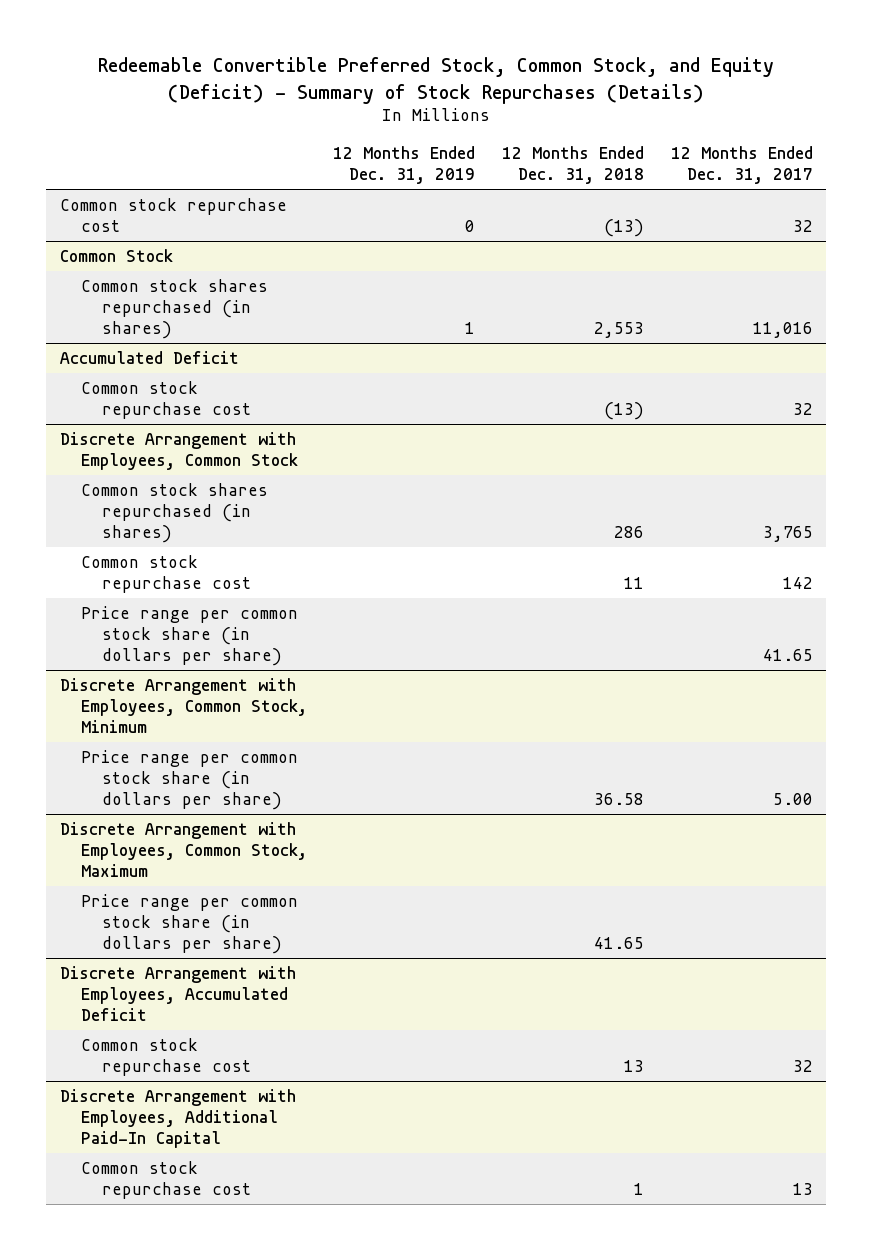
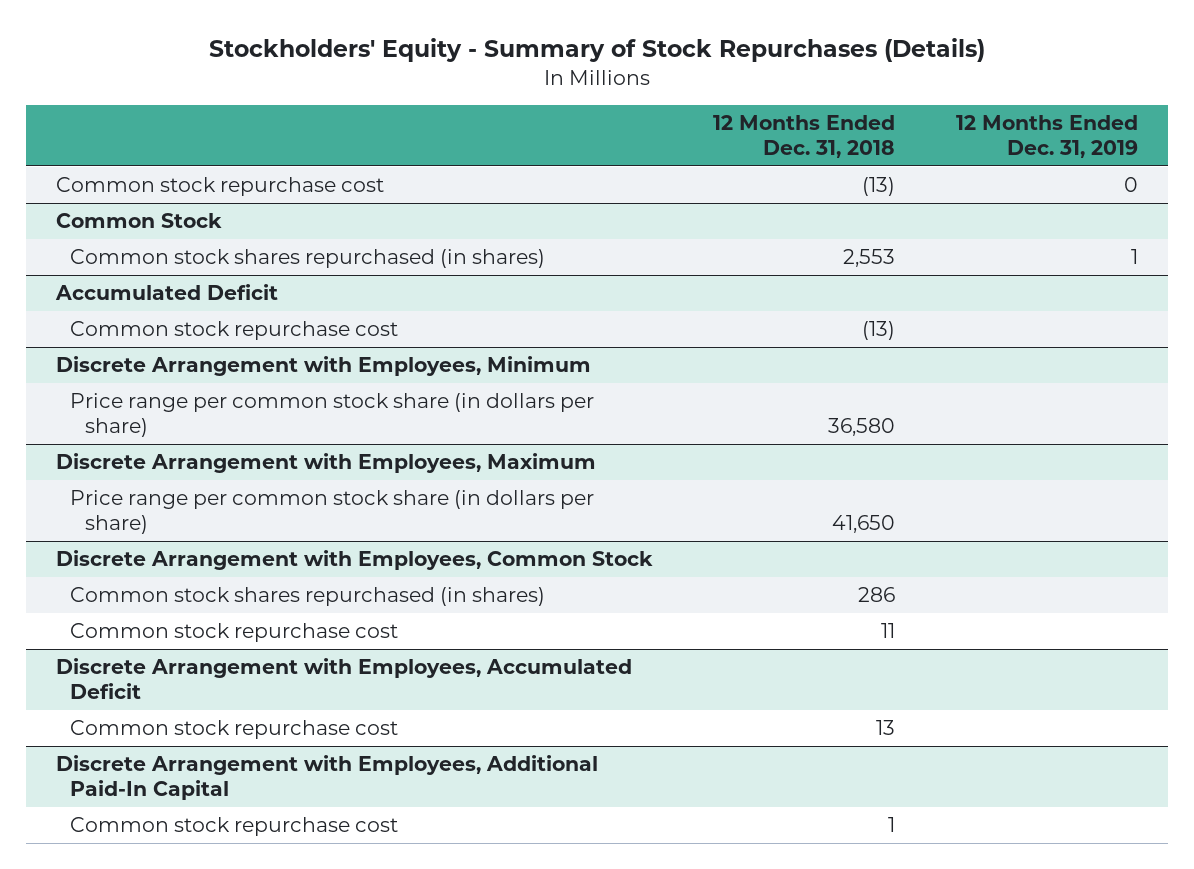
- Redeemable Convertible Preferred Stock, Common Stock, and Equity (Deficit) - Summary of Stock Repurchases (Details)
+ Stockholders' Equity - Summary of Stock Repurchases (Details)
- | 12 Months Ended Dec. 31, 2019 | 12 Months Ended Dec. 31, 2018 | 12 Months Ended Dec. 31, 2017
+ | 12 Months Ended Dec. 31, 2018 | 12 Months Ended Dec. 31, 2019
+ Discrete Arrangement with Employees, Minimum
+ Price range per common stock share (in dollars per share) | 36,580 |
+ Discrete Arrangement with Employees, Maximum
+ Price range per common stock share (in dollars per share) | 41,650 |
@ Discrete Arrangement with Employees, Common Stock
- Price range per common stock share (in dollars per share) | | | 41.65
- Discrete Arrangement with Employees, Common Stock, Minimum
- Price range per common stock share (in dollars per share) | | 36.58 | 5.00
- Discrete Arrangement with Employees, Common Stock, Maximum
- Price range per common stock share (in dollars per share) | | 41.65 |

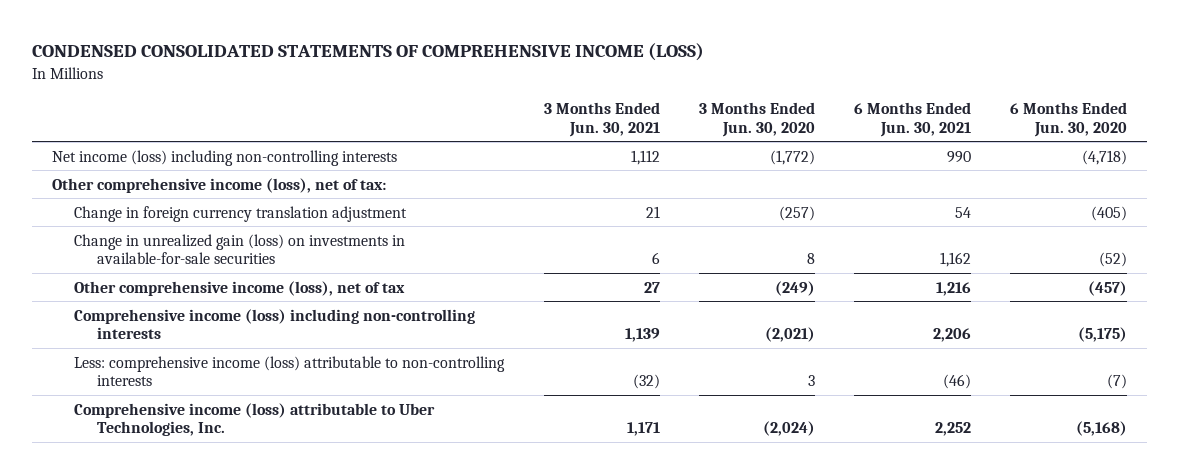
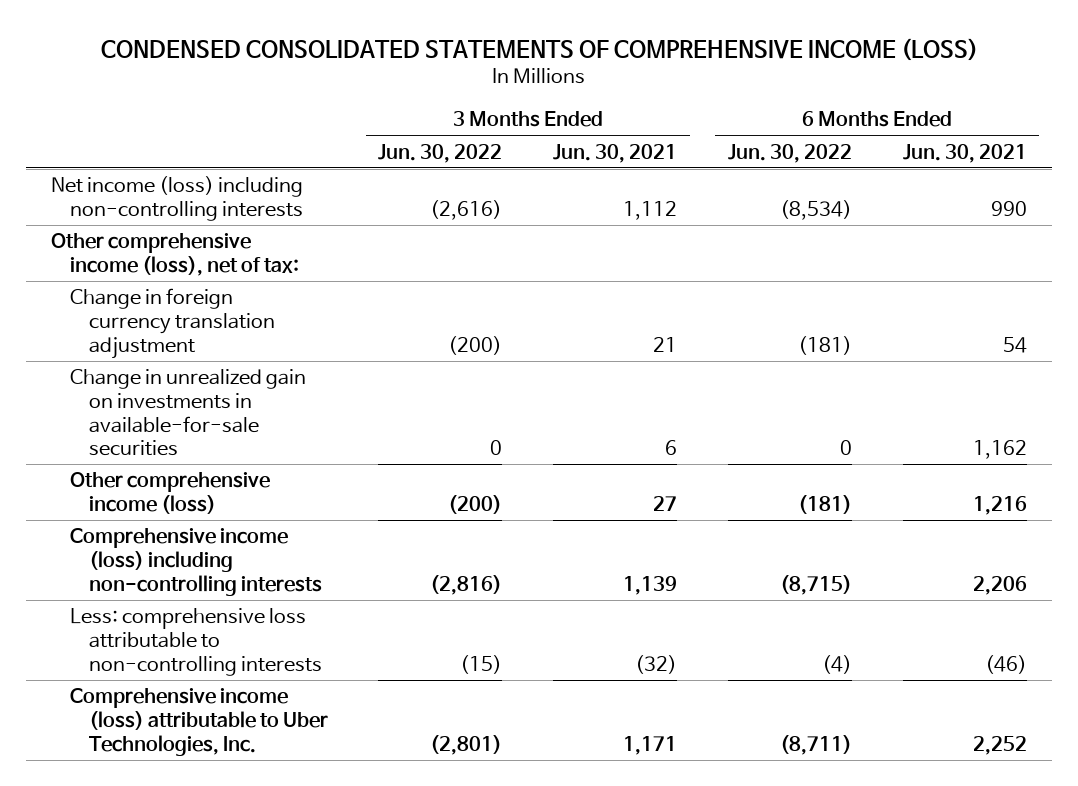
- | 3 Months Ended Jun. 30, 2021 | 3 Months Ended Jun. 30, 2020 | 6 Months Ended Jun. 30, 2021 | 6 Months Ended Jun. 30, 2020
+ | 3 Months Ended Jun. 30, 2022 | 3 Months Ended Jun. 30, 2021 | 6 Months Ended Jun. 30, 2022 | 6 Months Ended Jun. 30, 2021
- Change in unrealized gain (loss) on investments in available-for-sale securities | 6 | 8 | 1,162 | (52)
- Other comprehensive income (loss), net of tax | 27 | (249) | 1,216 | (457)
+ Change in unrealized gain on investments in available-for-sale securities | 0 | 6 | 0 | 1,162
+ Other comprehensive income (loss) | (200) | 27 | (181) | 1,216
- Less: comprehensive income (loss) attributable to non-controlling interests | (32) | 3 | (46) | (7)
+ Less: comprehensive loss attributable to non-controlling interests | (15) | (32) | (4) | (46)

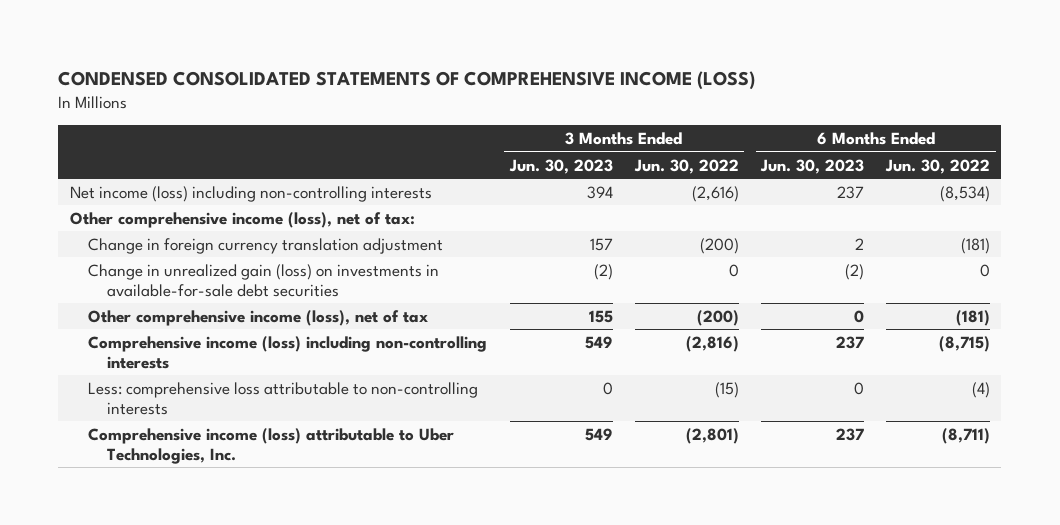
- | 3 Months Ended Jun. 30, 2022 | 3 Months Ended Jun. 30, 2021 | 6 Months Ended Jun. 30, 2022 | 6 Months Ended Jun. 30, 2021
+ | 3 Months Ended Jun. 30, 2023 | 3 Months Ended Jun. 30, 2022 | 6 Months Ended Jun. 30, 2023 | 6 Months Ended Jun. 30, 2022
- Change in unrealized gain on investments in available-for-sale securities | 0 | 6 | 0 | 1,162
- Other comprehensive income (loss) | (200) | 27 | (181) | 1,216
+ Change in unrealized gain (loss) on investments in available-for-sale debt securities | (2) | 0 | (2) | 0
+ Other comprehensive income (loss), net of tax | 155 | (200) | 0 | (181)

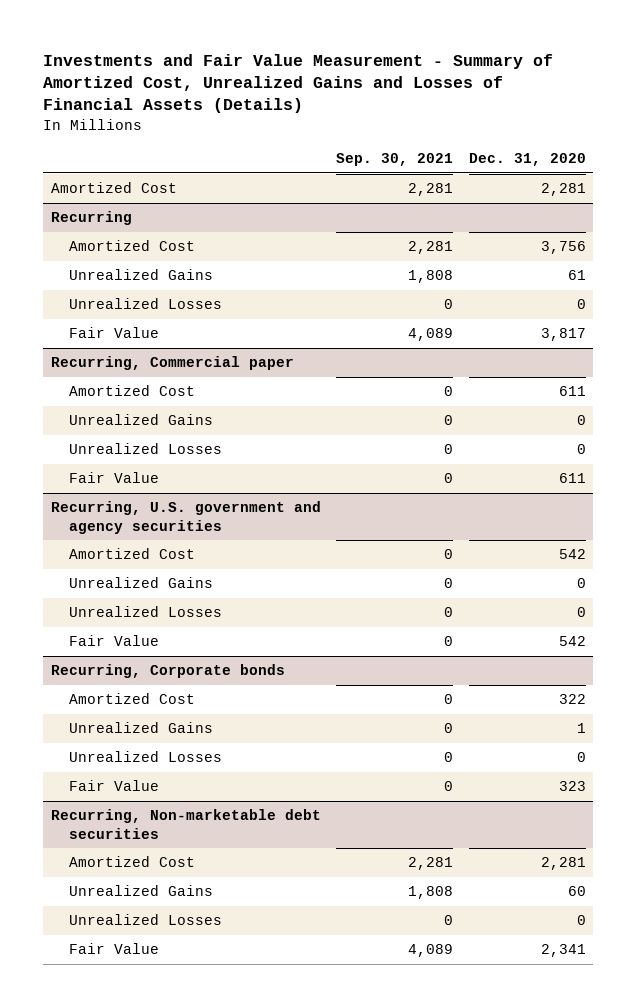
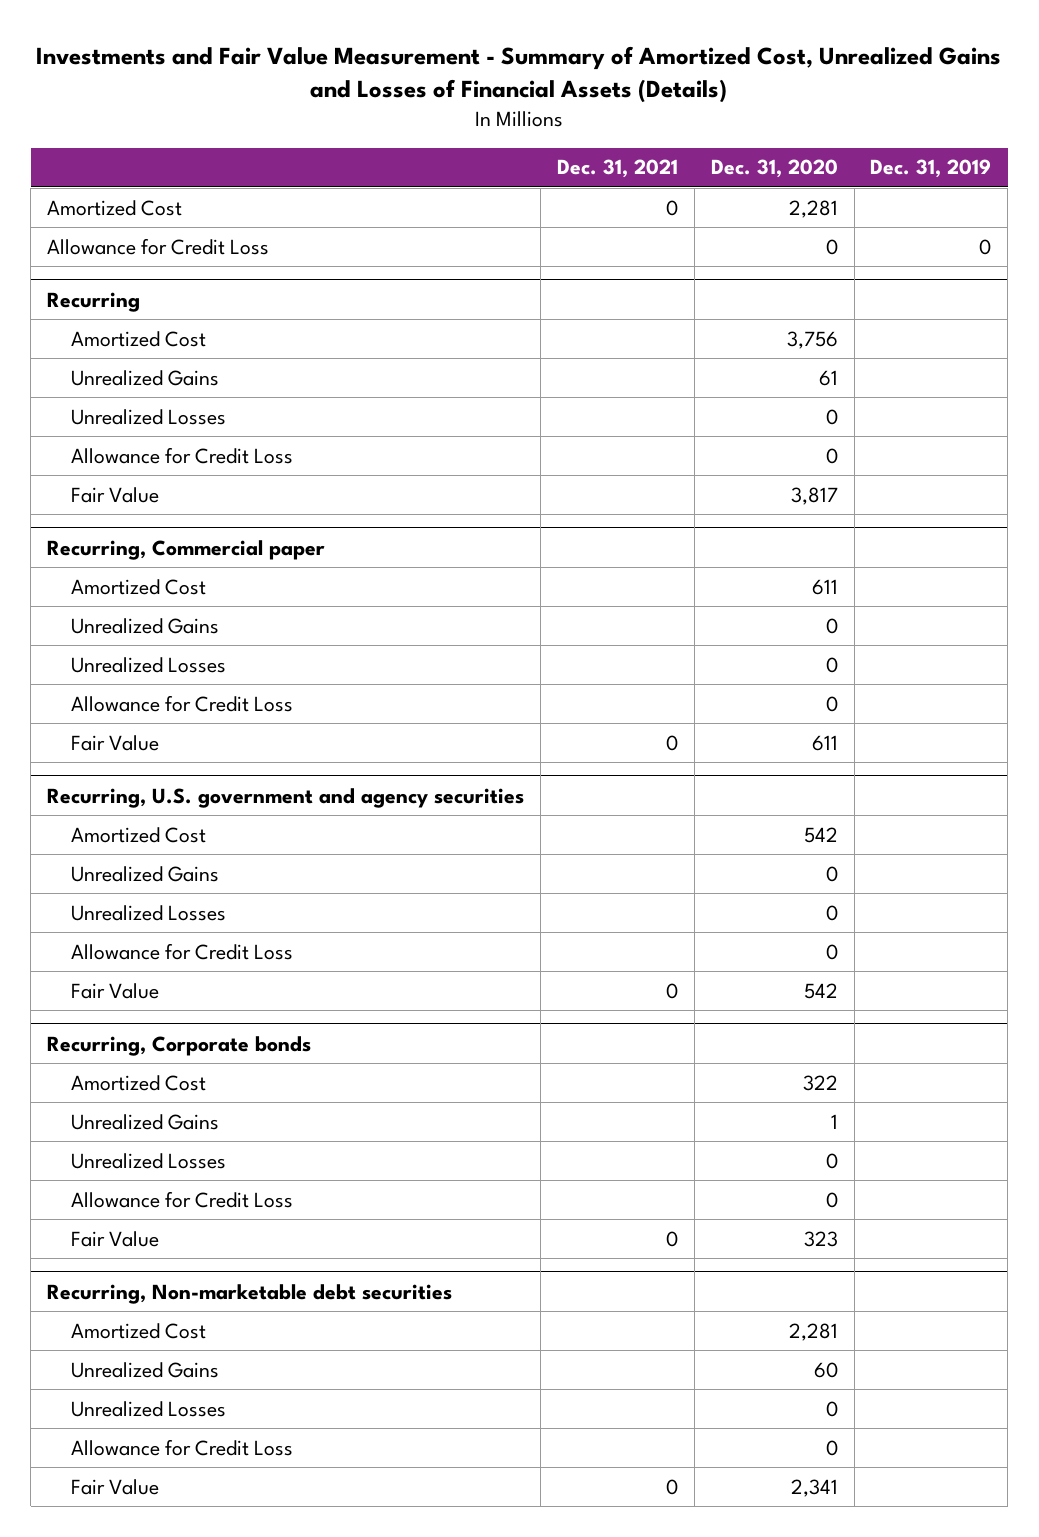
- | Sep. 30, 2021 | Dec. 31, 2020
+ | Dec. 31, 2021 | Dec. 31, 2020 | Dec. 31, 2019
+ Allowance for Credit Loss | | 0 | 0
@ Recurring
+ Allowance for Credit Loss | | 0 |
@ Recurring, Commercial paper
+ Allowance for Credit Loss | | 0 |
@ Recurring, U.S. government and agency securities
+ Allowance for Credit Loss | | 0 |
@ Recurring, Corporate bonds
+ Allowance for Credit Loss | | 0 |
@ Recurring, Non-marketable debt securities
+ Allowance for Credit Loss | | 0 |

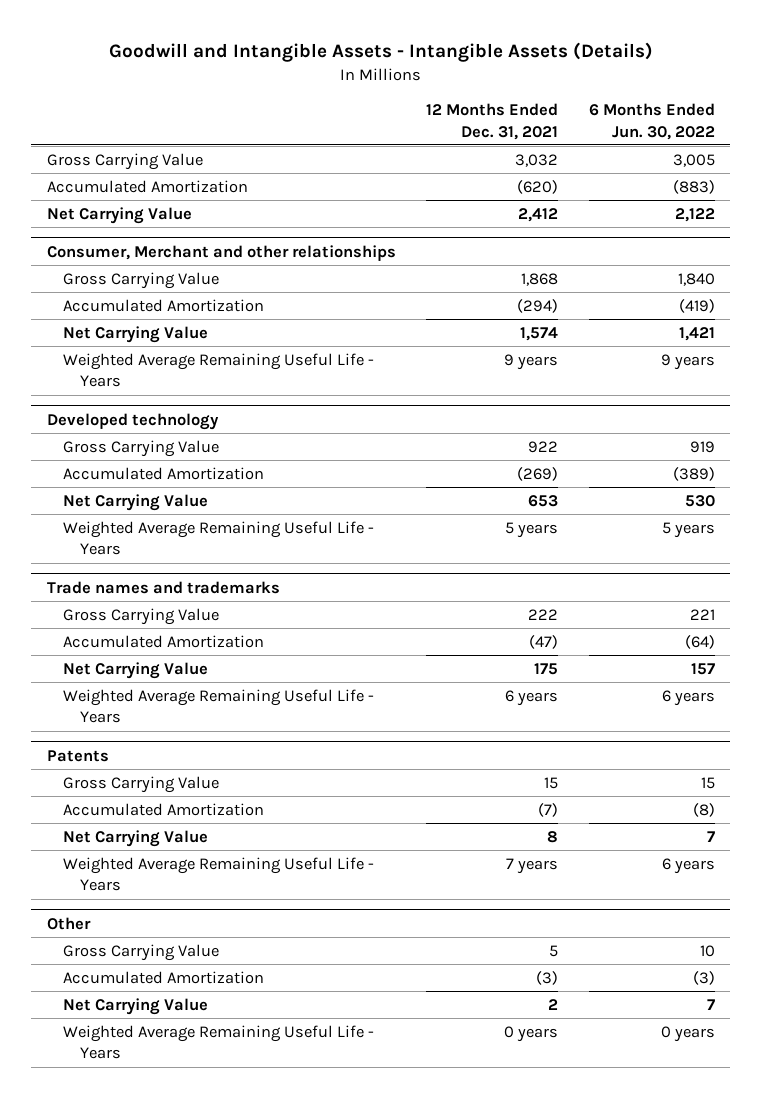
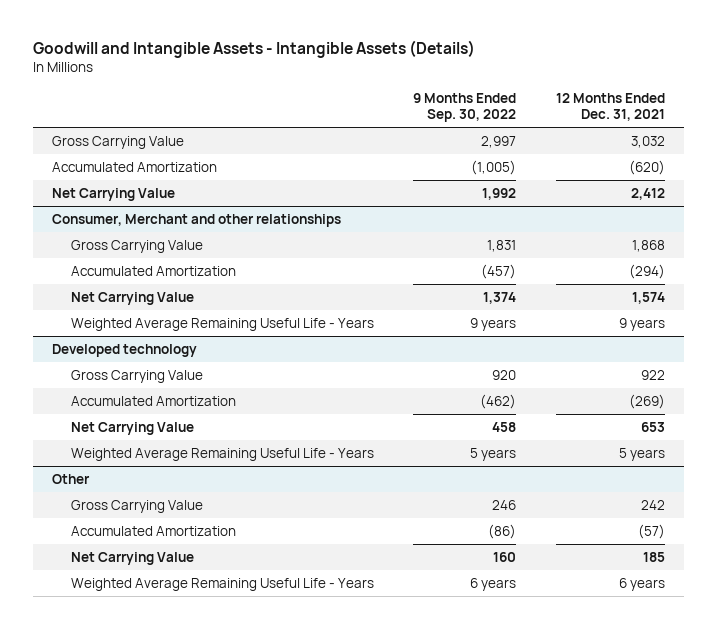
- | 12 Months Ended Dec. 31, 2021 | 6 Months Ended Jun. 30, 2022
+ | 9 Months Ended Sep. 30, 2022 | 12 Months Ended Dec. 31, 2021
- Trade names and trademarks
- Gross Carrying Value | 222 | 221
- Accumulated Amortization | (47) | (64)
- Net Carrying Value | 175 | 157
- Weighted Average Remaining Useful Life - Years | 6 years | 6 years
- Patents
- Gross Carrying Value | 15 | 15
- Accumulated Amortization | (7) | (8)
- Net Carrying Value | 8 | 7
- Weighted Average Remaining Useful Life - Years | 7 years | 6 years
@ Other
- Gross Carrying Value | 5 | 10
- Accumulated Amortization | (3) | (3)
- Net Carrying Value | 2 | 7
- Weighted Average Remaining Useful Life - Years | 0 years | 0 years
+ Gross Carrying Value | 246 | 242
+ Accumulated Amortization | (86) | (57)
+ Net Carrying Value | 160 | 185
+ Weighted Average Remaining Useful Life - Years | 6 years | 6 years

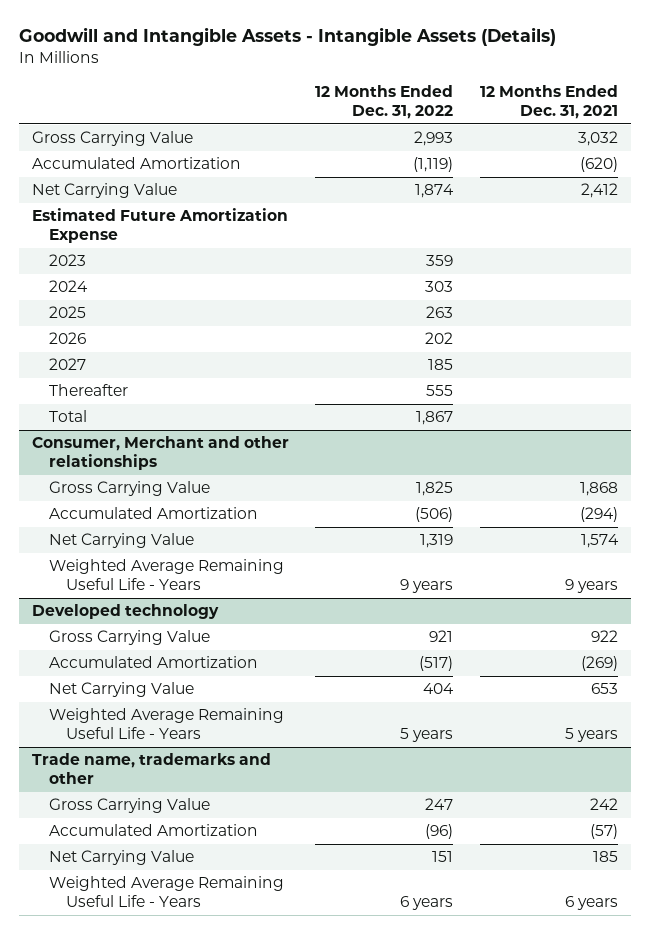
- | 9 Months Ended Sep. 30, 2022 | 12 Months Ended Dec. 31, 2021
+ | 12 Months Ended Dec. 31, 2022 | 12 Months Ended Dec. 31, 2021
+ Estimated Future Amortization Expense
+ 2023 | 359 |
+ 2024 | 303 |
+ 2025 | 263 |
+ 2026 | 202 |
+ 2027 | 185 |
+ Thereafter | 555 |
+ Total | 1,867 |
- Other
+ Trade name, trademarks and other

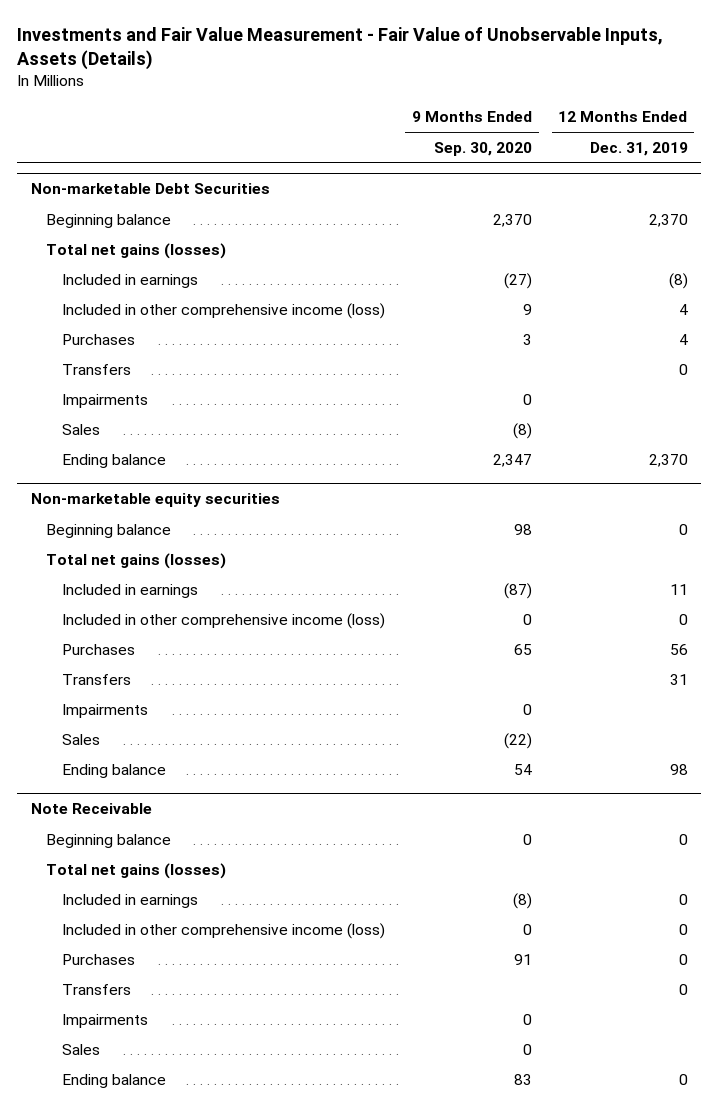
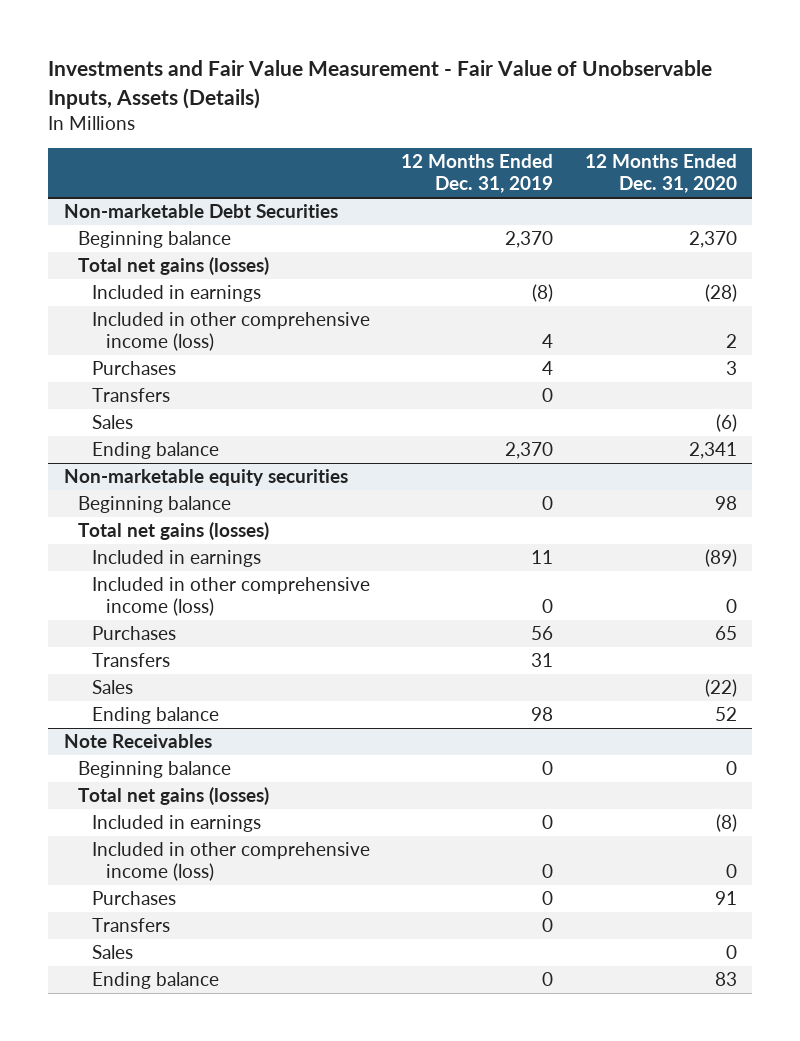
- | 9 Months Ended Sep. 30, 2020 | 12 Months Ended Dec. 31, 2019
+ | 12 Months Ended Dec. 31, 2019 | 12 Months Ended Dec. 31, 2020
@ Non-marketable Debt Securities
- Impairments | 0 |
@ Non-marketable equity securities
- Impairments | 0 |
- Note Receivable
+ Note Receivables
- Impairments | 0 |

